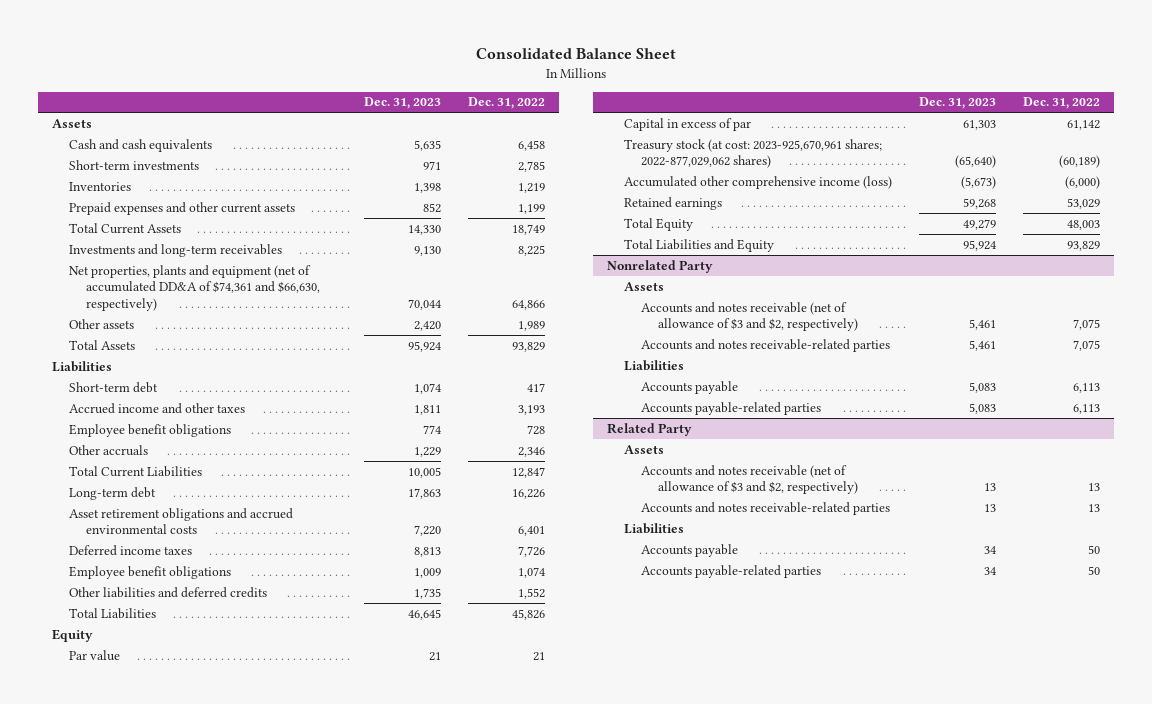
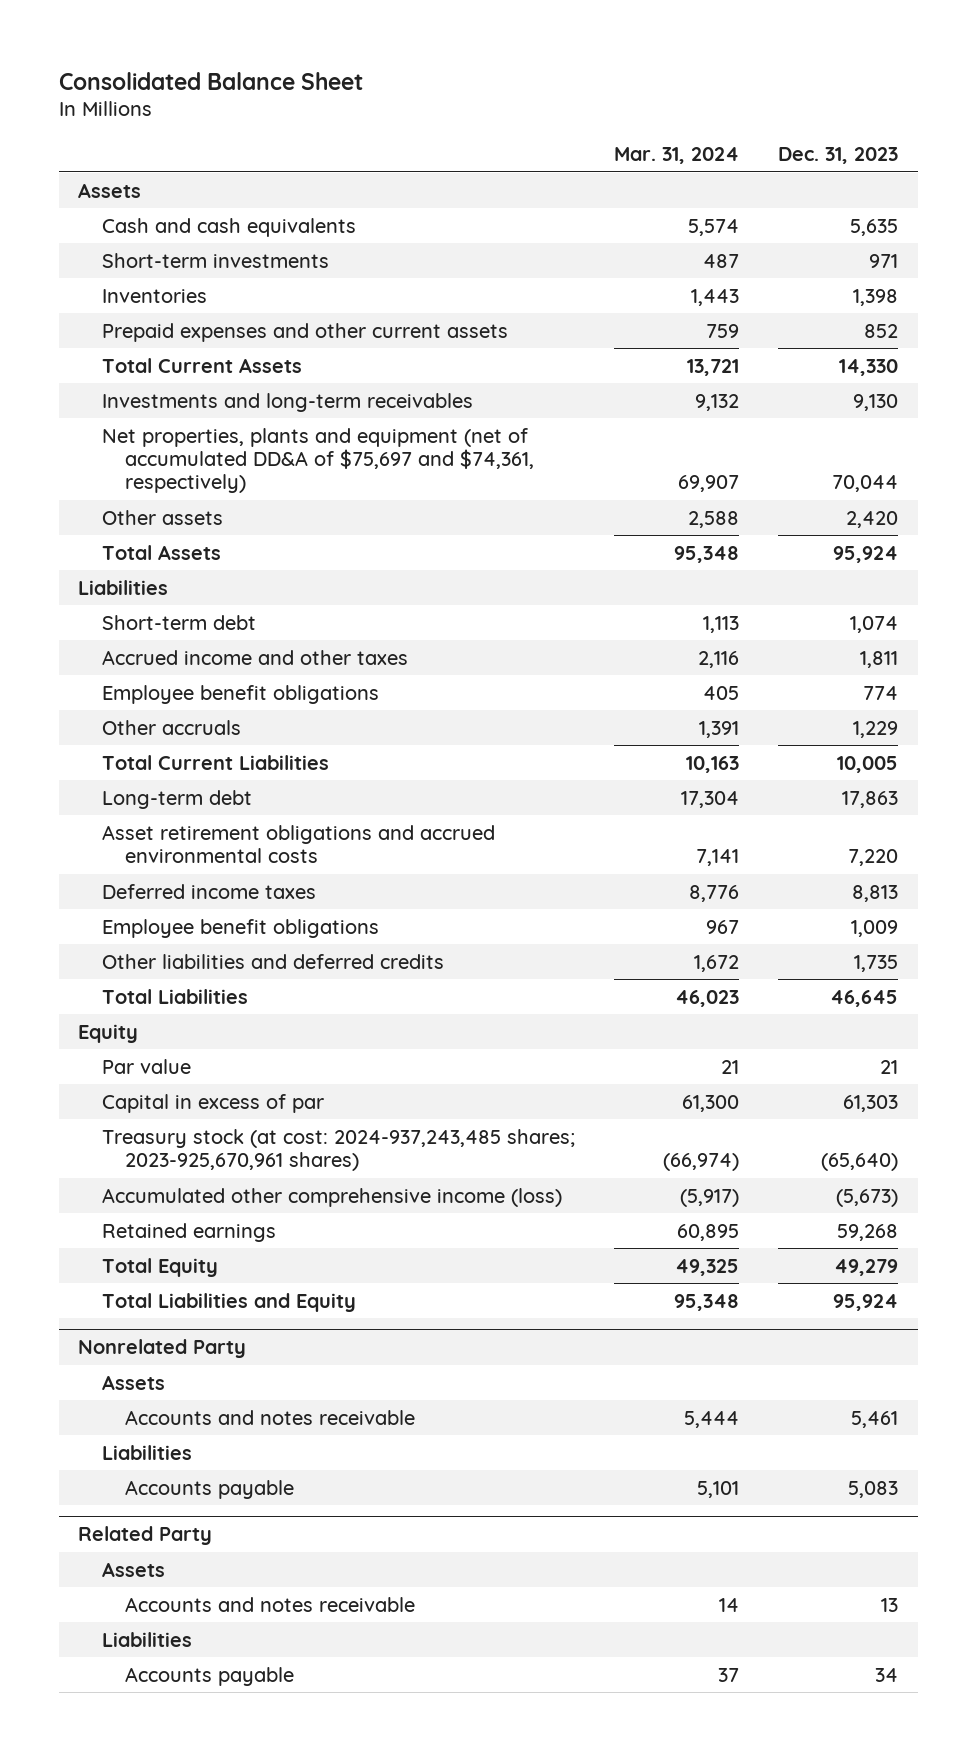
- | Dec. 31, 2023 | Dec. 31, 2022
+ | Mar. 31, 2024 | Dec. 31, 2023
- Net properties, plants and equipment (net of accumulated DD&A of $74,361 and $66,630, respectively) | 70,044 | 64,866
+ Net properties, plants and equipment (net of accumulated DD&A of $75,697 and $74,361, respectively) | 69,907 | 70,044
- Treasury stock (at cost: 2023-925,670,961 shares; 2022-877,029,062 shares) | (65,640) | (60,189)
+ Treasury stock (at cost: 2024-937,243,485 shares; 2023-925,670,961 shares) | (66,974) | (65,640)
@ Nonrelated Party
- Accounts and notes receivable (net of allowance of $3 and $2, respectively) | 5,461 | 7,075
- Accounts and notes receivable-related parties | 5,461 | 7,075
+ Accounts and notes receivable | 5,444 | 5,461
- Accounts payable-related parties | 5,083 | 6,113
@ Related Party
- Accounts and notes receivable (net of allowance of $3 and $2, respectively) | 13 | 13
- Accounts and notes receivable-related parties | 13 | 13
+ Accounts and notes receivable | 14 | 13
- Accounts payable-related parties | 34 | 50

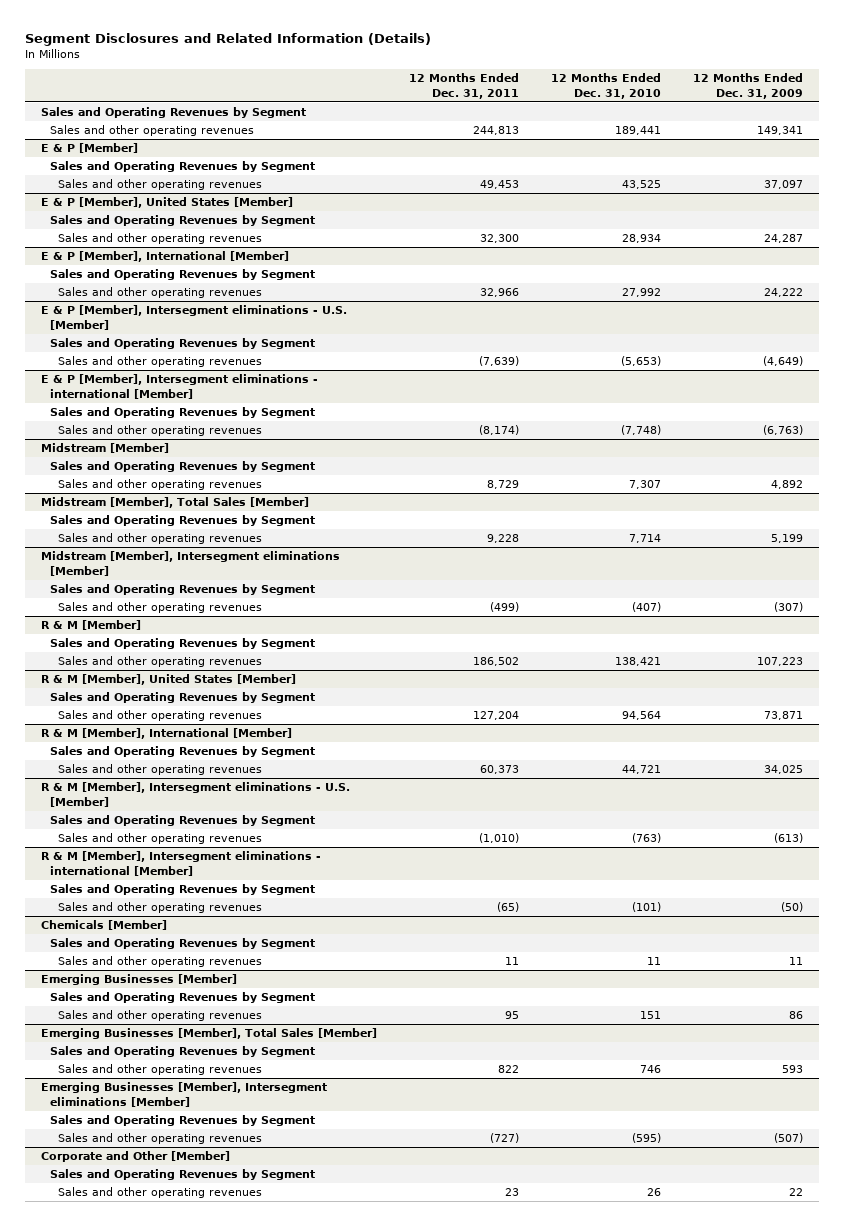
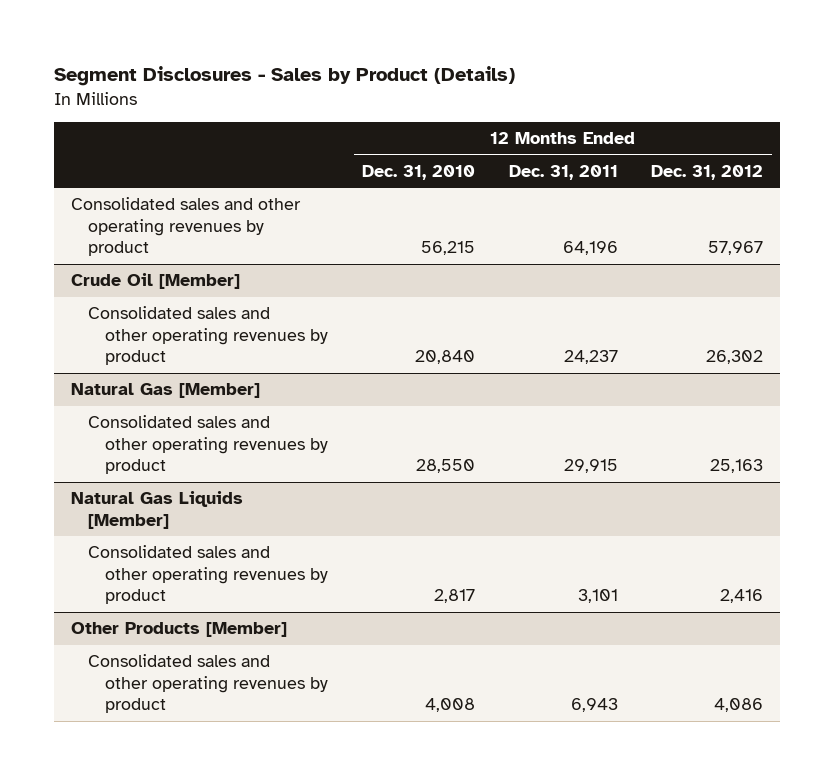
- Segment Disclosures and Related Information (Details)
+ Segment Disclosures - Sales by Product (Details)
- | 12 Months Ended Dec. 31, 2011 | 12 Months Ended Dec. 31, 2010 | 12 Months Ended Dec. 31, 2009
+ | 12 Months Ended Dec. 31, 2010 | 12 Months Ended Dec. 31, 2011 | 12 Months Ended Dec. 31, 2012
- Sales and Operating Revenues by Segment
- Sales and other operating revenues | 244,813 | 189,441 | 149,341
- E & P [Member]
- Sales and Operating Revenues by Segment
- Sales and other operating revenues | 49,453 | 43,525 | 37,097
- E & P [Member], United States [Member]
- Sales and Operating Revenues by Segment
- Sales and other operating revenues | 32,300 | 28,934 | 24,287
- E & P [Member], International [Member]
- Sales and Operating Revenues by Segment
- Sales and other operating revenues | 32,966 | 27,992 | 24,222
- E & P [Member], Intersegment eliminations - U.S. [Member]
- Sales and Operating Revenues by Segment
- Sales and other operating revenues | (7,639) | (5,653) | (4,649)
- E & P [Member], Intersegment eliminations - international [Member]
- Sales and Operating Revenues by Segment
- Sales and other operating revenues | (8,174) | (7,748) | (6,763)
- Midstream [Member]
- Sales and Operating Revenues by Segment
- Sales and other operating revenues | 8,729 | 7,307 | 4,892
- Midstream [Member], Total Sales [Member]
- Sales and Operating Revenues by Segment
- Sales and other operating revenues | 9,228 | 7,714 | 5,199
- Midstream [Member], Intersegment eliminations [Member]
- Sales and Operating Revenues by Segment
- Sales and other operating revenues | (499) | (407) | (307)
- R & M [Member]
- Sales and Operating Revenues by Segment
- Sales and other operating revenues | 186,502 | 138,421 | 107,223
- R & M [Member], United States [Member]
- Sales and Operating Revenues by Segment
- Sales and other operating revenues | 127,204 | 94,564 | 73,871
- R & M [Member], International [Member]
- Sales and Operating Revenues by Segment
- Sales and other operating revenues | 60,373 | 44,721 | 34,025
- R & M [Member], Intersegment eliminations - U.S. [Member]
- Sales and Operating Revenues by Segment
- Sales and other operating revenues | (1,010) | (763) | (613)
- R & M [Member], Intersegment eliminations - international [Member]
- Sales and Operating Revenues by Segment
- Sales and other operating revenues | (65) | (101) | (50)
- Chemicals [Member]
- Sales and Operating Revenues by Segment
- Sales and other operating revenues | 11 | 11 | 11
- Emerging Businesses [Member]
- Sales and Operating Revenues by Segment
- Sales and other operating revenues | 95 | 151 | 86
- Emerging Businesses [Member], Total Sales [Member]
- Sales and Operating Revenues by Segment
- Sales and other operating revenues | 822 | 746 | 593
- Emerging Businesses [Member], Intersegment eliminations [Member]
- Sales and Operating Revenues by Segment
- Sales and other operating revenues | (727) | (595) | (507)
- Corporate and Other [Member]
- Sales and Operating Revenues by Segment
- Sales and other operating revenues | 23 | 26 | 22
+ Consolidated sales and other operating revenues by product | 56,215 | 64,196 | 57,967
+ Crude Oil [Member]
+ Consolidated sales and other operating revenues by product | 20,840 | 24,237 | 26,302
+ Natural Gas [Member]
+ Consolidated sales and other operating revenues by product | 28,550 | 29,915 | 25,163
+ Natural Gas Liquids [Member]
+ Consolidated sales and other operating revenues by product | 2,817 | 3,101 | 2,416
+ Other Products [Member]
+ Consolidated sales and other operating revenues by product | 4,008 | 6,943 | 4,086

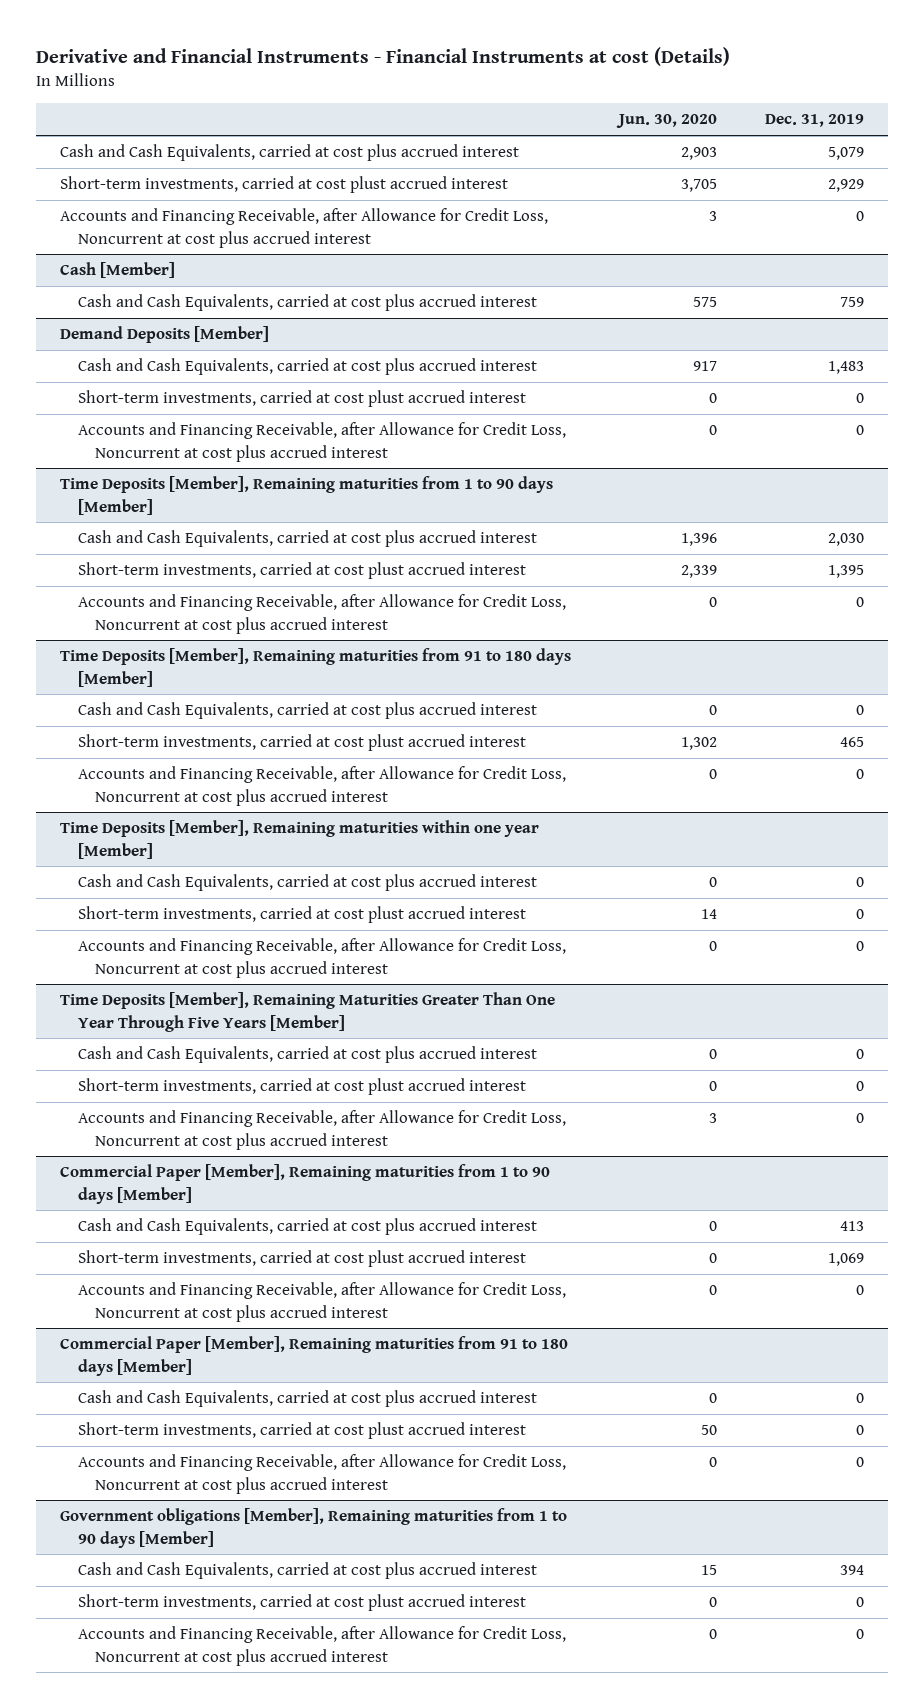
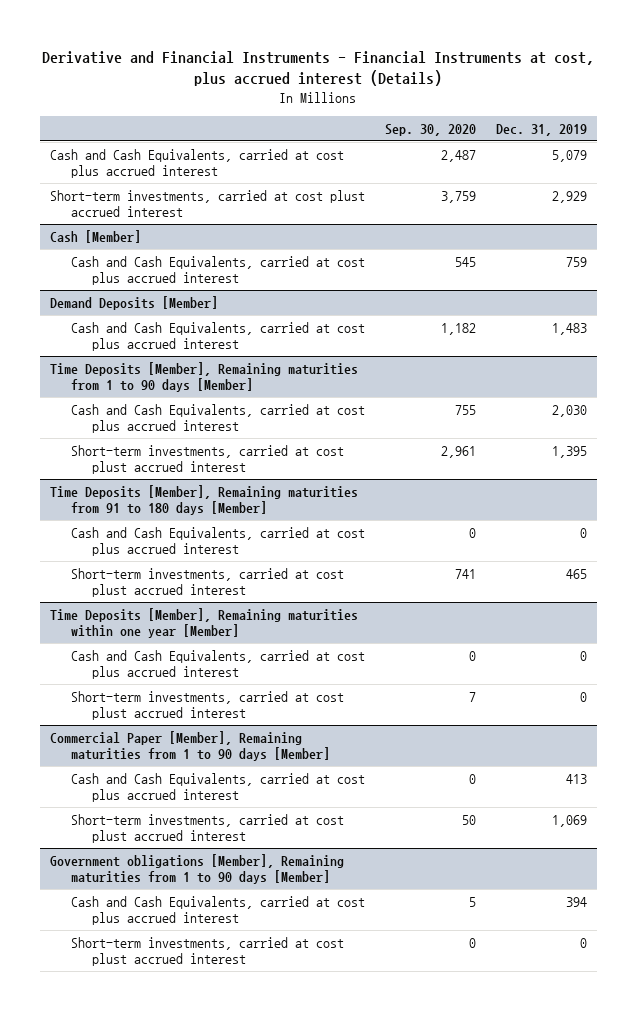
- Derivative and Financial Instruments - Financial Instruments at cost (Details)
+ Derivative and Financial Instruments - Financial Instruments at cost, plus accrued interest (Details)
- | Jun. 30, 2020 | Dec. 31, 2019
+ | Sep. 30, 2020 | Dec. 31, 2019
- Accounts and Financing Receivable, after Allowance for Credit Loss, Noncurrent at cost plus accrued interest | 3 | 0
@ Demand Deposits [Member]
- Short-term investments, carried at cost plust accrued interest | 0 | 0
- Accounts and Financing Receivable, after Allowance for Credit Loss, Noncurrent at cost plus accrued interest | 0 | 0
@ Time Deposits [Member], Remaining maturities from 1 to 90 days [Member]
- Accounts and Financing Receivable, after Allowance for Credit Loss, Noncurrent at cost plus accrued interest | 0 | 0
@ Time Deposits [Member], Remaining maturities from 91 to 180 days [Member]
- Accounts and Financing Receivable, after Allowance for Credit Loss, Noncurrent at cost plus accrued interest | 0 | 0
@ Time Deposits [Member], Remaining maturities within one year [Member]
- Accounts and Financing Receivable, after Allowance for Credit Loss, Noncurrent at cost plus accrued interest | 0 | 0
- Time Deposits [Member], Remaining Maturities Greater Than One Year Through Five Years [Member]
- Cash and Cash Equivalents, carried at cost plus accrued interest | 0 | 0
- Short-term investments, carried at cost plust accrued interest | 0 | 0
- Accounts and Financing Receivable, after Allowance for Credit Loss, Noncurrent at cost plus accrued interest | 3 | 0
@ Commercial Paper [Member], Remaining maturities from 1 to 90 days [Member]
- Accounts and Financing Receivable, after Allowance for Credit Loss, Noncurrent at cost plus accrued interest | 0 | 0
- Commercial Paper [Member], Remaining maturities from 91 to 180 days [Member]
- Cash and Cash Equivalents, carried at cost plus accrued interest | 0 | 0
- Short-term investments, carried at cost plust accrued interest | 50 | 0
- Accounts and Financing Receivable, after Allowance for Credit Loss, Noncurrent at cost plus accrued interest | 0 | 0
@ Government obligations [Member], Remaining maturities from 1 to 90 days [Member]
- Accounts and Financing Receivable, after Allowance for Credit Loss, Noncurrent at cost plus accrued interest | 0 | 0

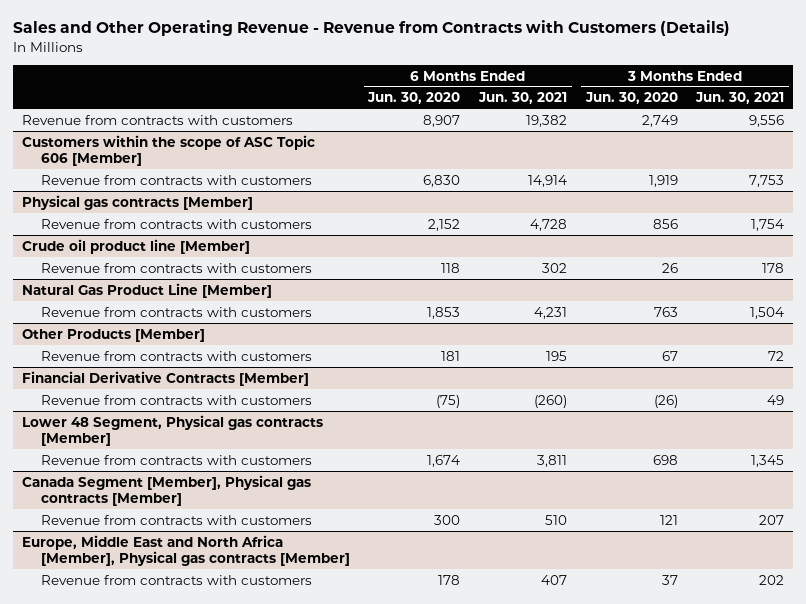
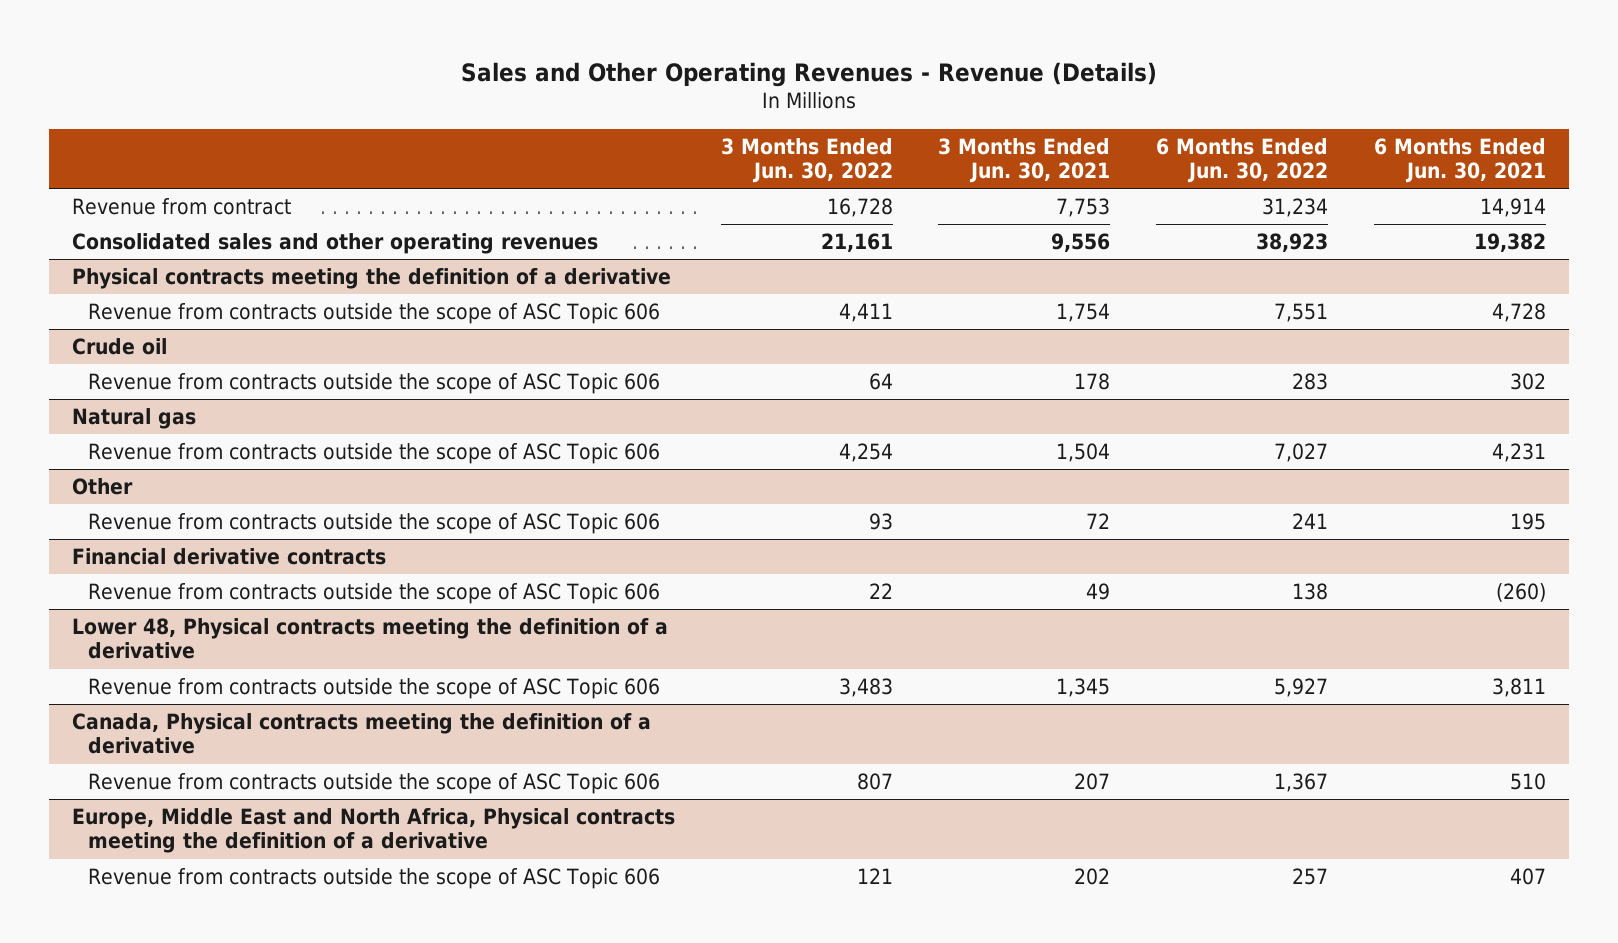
- Sales and Other Operating Revenue - Revenue from Contracts with Customers (Details)
+ Sales and Other Operating Revenues - Revenue (Details)
- | 6 Months Ended Jun. 30, 2020 | 6 Months Ended Jun. 30, 2021 | 3 Months Ended Jun. 30, 2020 | 3 Months Ended Jun. 30, 2021
+ | 3 Months Ended Jun. 30, 2022 | 3 Months Ended Jun. 30, 2021 | 6 Months Ended Jun. 30, 2022 | 6 Months Ended Jun. 30, 2021
- Revenue from contracts with customers | 8,907 | 19,382 | 2,749 | 9,556
- Customers within the scope of ASC Topic 606 [Member]
- Revenue from contracts with customers | 6,830 | 14,914 | 1,919 | 7,753
- Physical gas contracts [Member]
- Revenue from contracts with customers | 2,152 | 4,728 | 856 | 1,754
- Crude oil product line [Member]
- Revenue from contracts with customers | 118 | 302 | 26 | 178
- Natural Gas Product Line [Member]
- Revenue from contracts with customers | 1,853 | 4,231 | 763 | 1,504
- Other Products [Member]
- Revenue from contracts with customers | 181 | 195 | 67 | 72
- Financial Derivative Contracts [Member]
- Revenue from contracts with customers | (75) | (260) | (26) | 49
- Lower 48 Segment, Physical gas contracts [Member]
- Revenue from contracts with customers | 1,674 | 3,811 | 698 | 1,345
- Canada Segment [Member], Physical gas contracts [Member]
- Revenue from contracts with customers | 300 | 510 | 121 | 207
- Europe, Middle East and North Africa [Member], Physical gas contracts [Member]
- Revenue from contracts with customers | 178 | 407 | 37 | 202
+ Revenue from contract | 16,728 | 7,753 | 31,234 | 14,914
+ Consolidated sales and other operating revenues | 21,161 | 9,556 | 38,923 | 19,382
+ Physical contracts meeting the definition of a derivative
+ Revenue from contracts outside the scope of ASC Topic 606 | 4,411 | 1,754 | 7,551 | 4,728
+ Crude oil
+ Revenue from contracts outside the scope of ASC Topic 606 | 64 | 178 | 283 | 302
+ Natural gas
+ Revenue from contracts outside the scope of ASC Topic 606 | 4,254 | 1,504 | 7,027 | 4,231
+ Other
+ Revenue from contracts outside the scope of ASC Topic 606 | 93 | 72 | 241 | 195
+ Financial derivative contracts
+ Revenue from contracts outside the scope of ASC Topic 606 | 22 | 49 | 138 | (260)
+ Lower 48, Physical contracts meeting the definition of a derivative
+ Revenue from contracts outside the scope of ASC Topic 606 | 3,483 | 1,345 | 5,927 | 3,811
+ Canada, Physical contracts meeting the definition of a derivative
+ Revenue from contracts outside the scope of ASC Topic 606 | 807 | 207 | 1,367 | 510
+ Europe, Middle East and North Africa, Physical contracts meeting the definition of a derivative
+ Revenue from contracts outside the scope of ASC Topic 606 | 121 | 202 | 257 | 407

